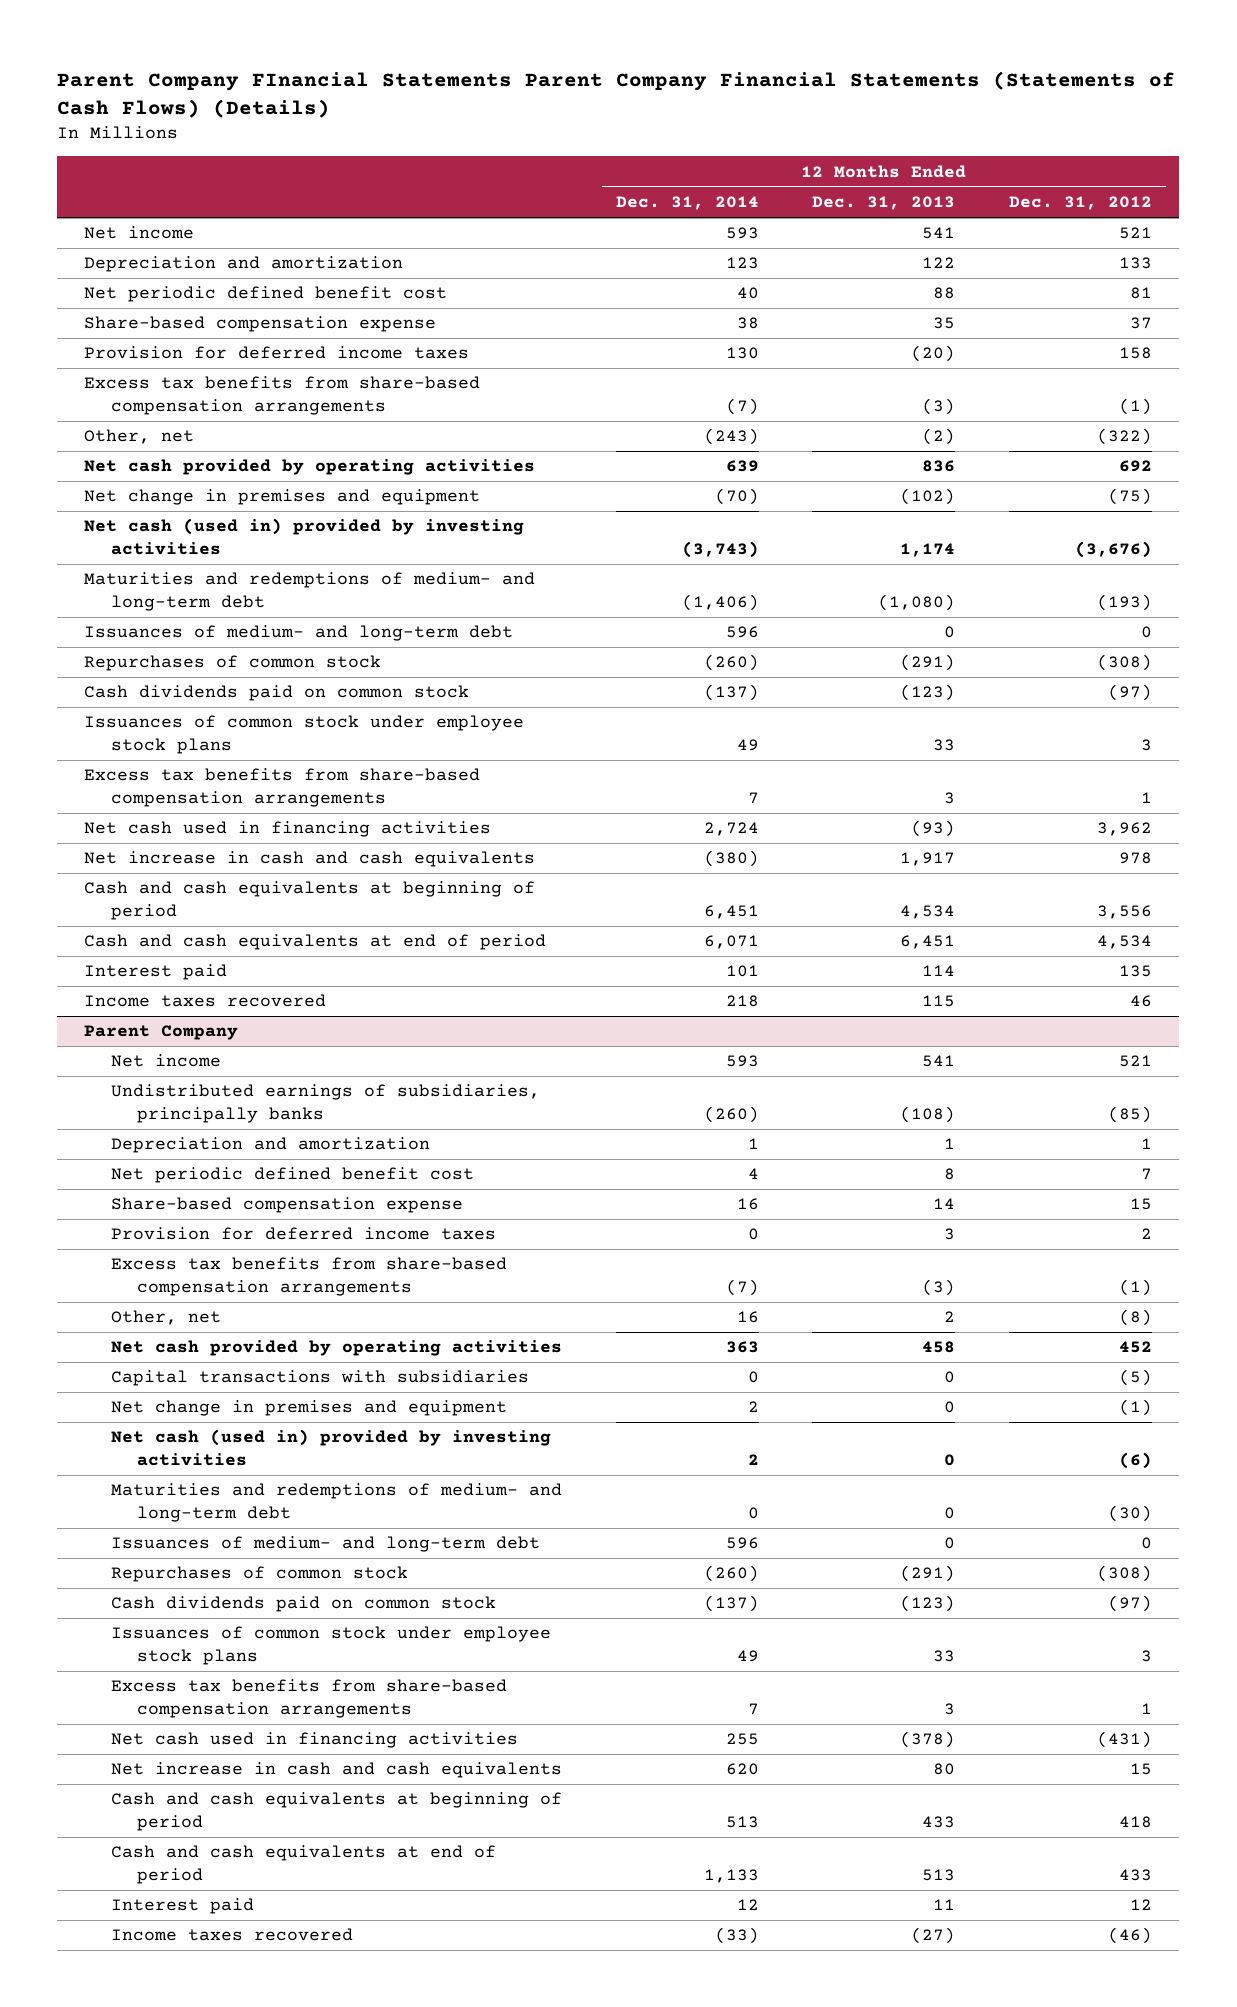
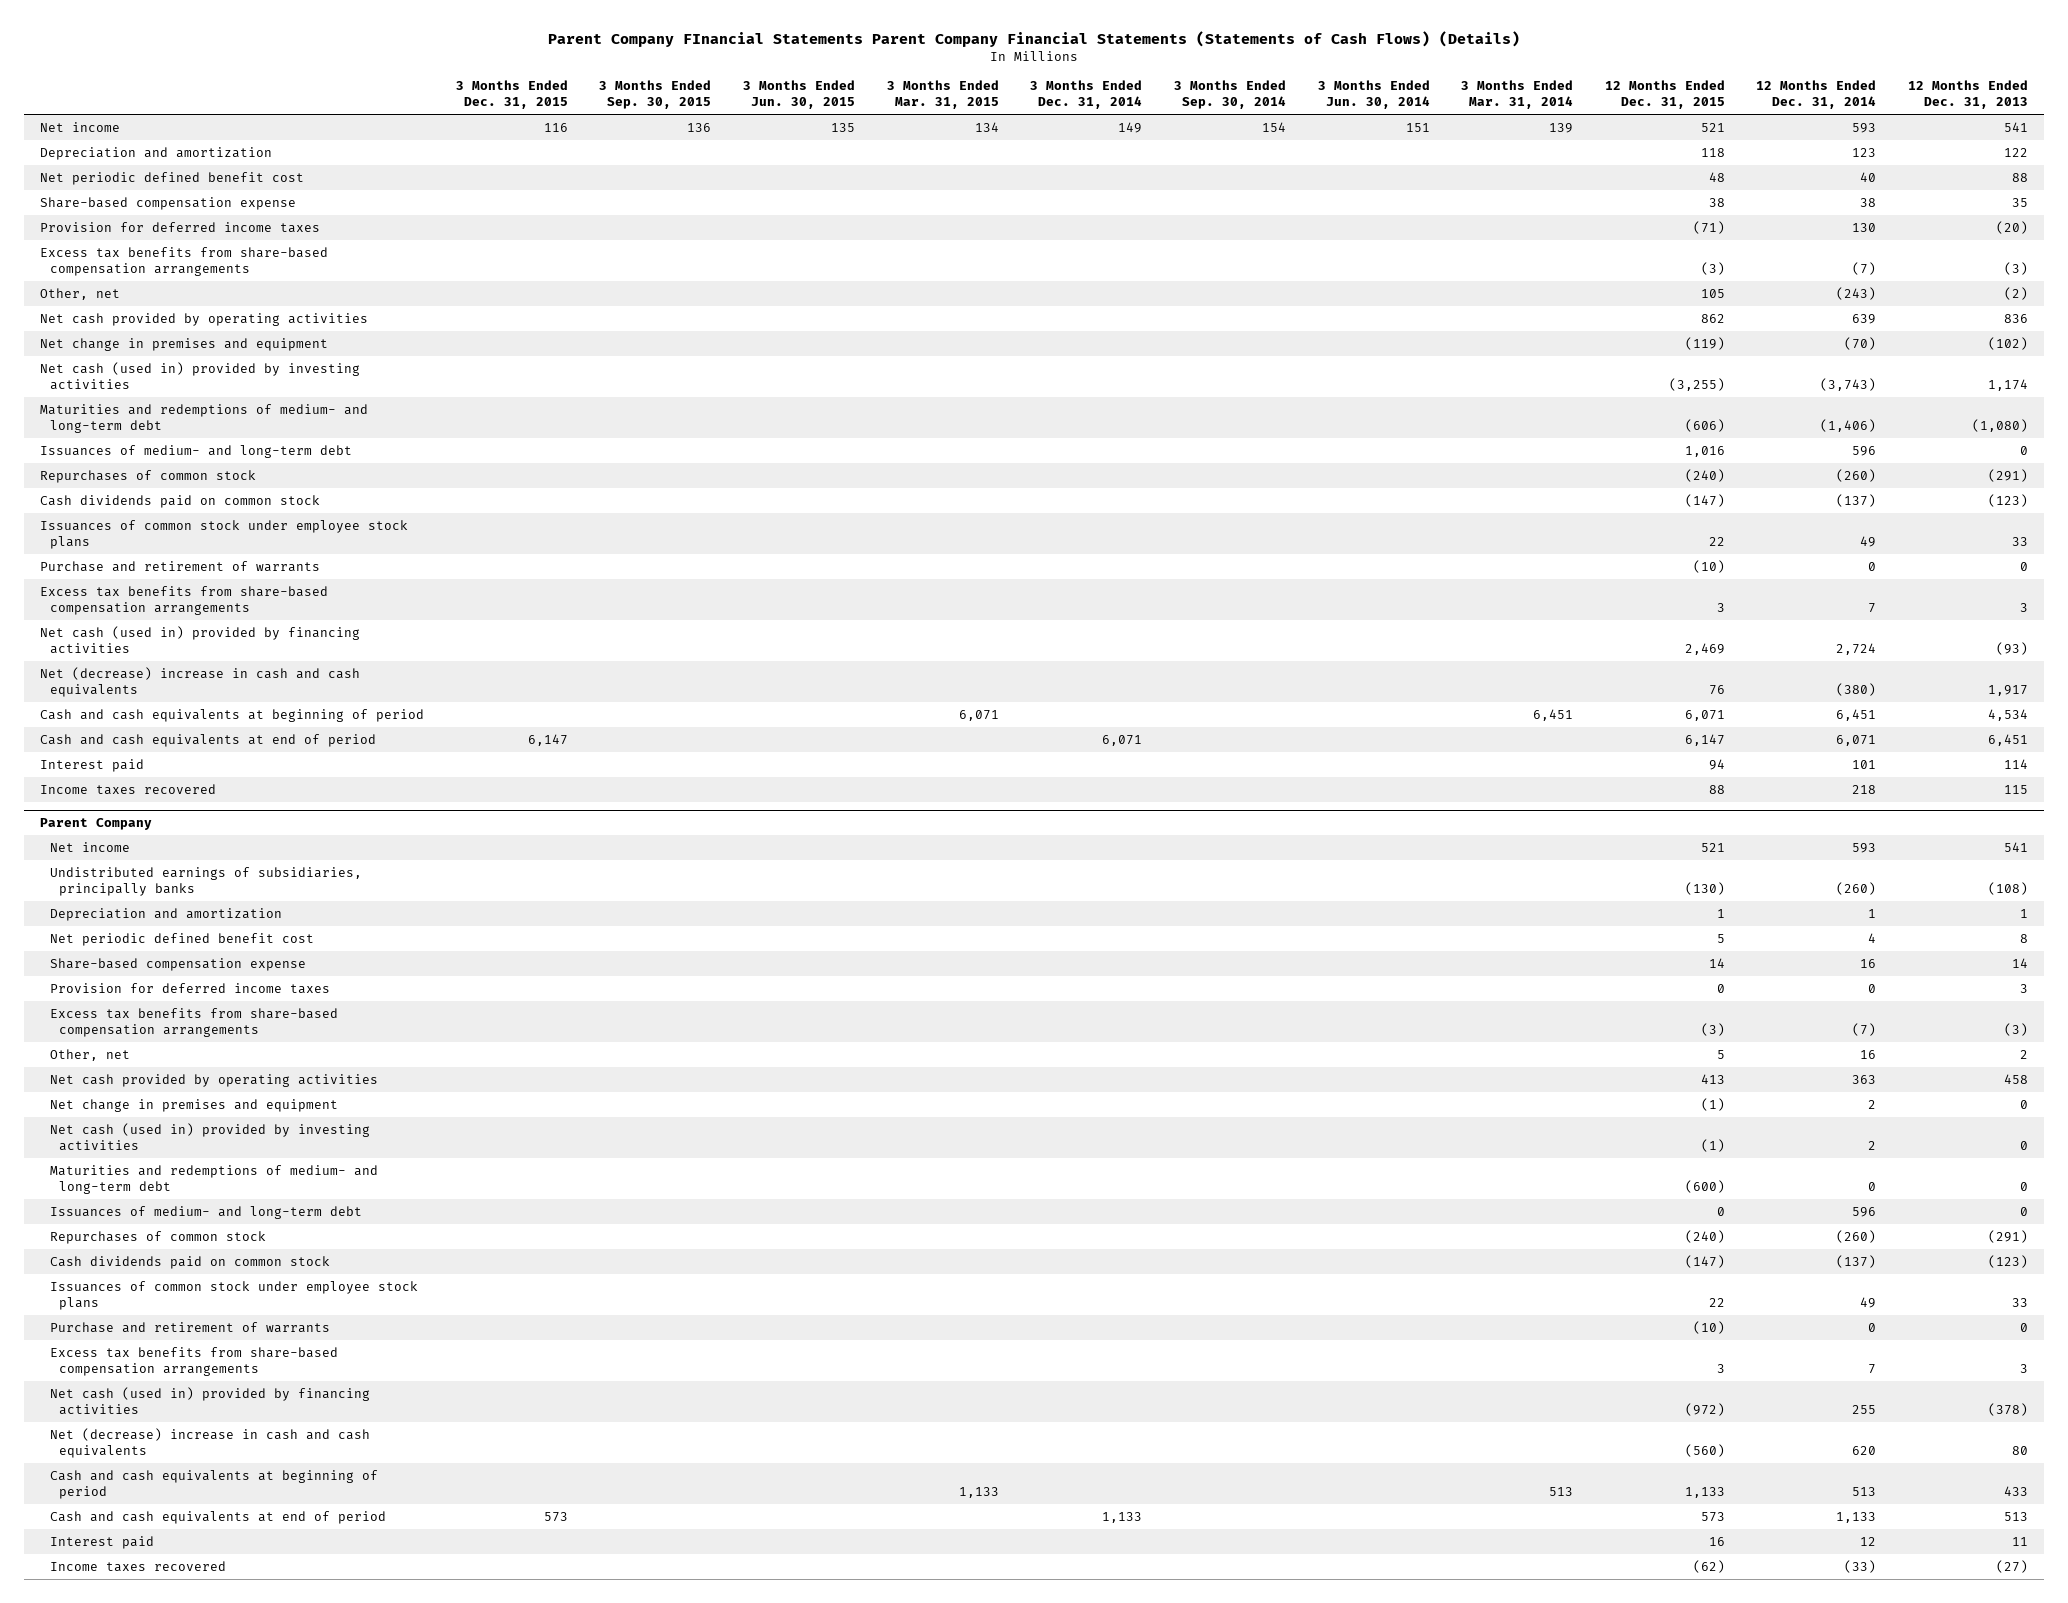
- | 12 Months Ended Dec. 31, 2014 | 12 Months Ended Dec. 31, 2013 | 12 Months Ended Dec. 31, 2012
+ | 3 Months Ended Dec. 31, 2015 | 3 Months Ended Sep. 30, 2015 | 3 Months Ended Jun. 30, 2015 | 3 Months Ended Mar. 31, 2015 | 3 Months Ended Dec. 31, 2014 | 3 Months Ended Sep. 30, 2014 | 3 Months Ended Jun. 30, 2014 | 3 Months Ended Mar. 31, 2014 | 12 Months Ended Dec. 31, 2015 | 12 Months Ended Dec. 31, 2014 | 12 Months Ended Dec. 31, 2013
+ Purchase and retirement of warrants | | | | | | | | | (10) | 0 | 0
- Net cash used in financing activities | 2,724 | (93) | 3,962
- Net increase in cash and cash equivalents | (380) | 1,917 | 978
+ Net cash (used in) provided by financing activities | | | | | | | | | 2,469 | 2,724 | (93)
+ Net (decrease) increase in cash and cash equivalents | | | | | | | | | 76 | (380) | 1,917
@ Parent Company
- Capital transactions with subsidiaries | 0 | 0 | (5)
+ Purchase and retirement of warrants | | | | | | | | | (10) | 0 | 0
- Net cash used in financing activities | 255 | (378) | (431)
- Net increase in cash and cash equivalents | 620 | 80 | 15
+ Net cash (used in) provided by financing activities | | | | | | | | | (972) | 255 | (378)
+ Net (decrease) increase in cash and cash equivalents | | | | | | | | | (560) | 620 | 80

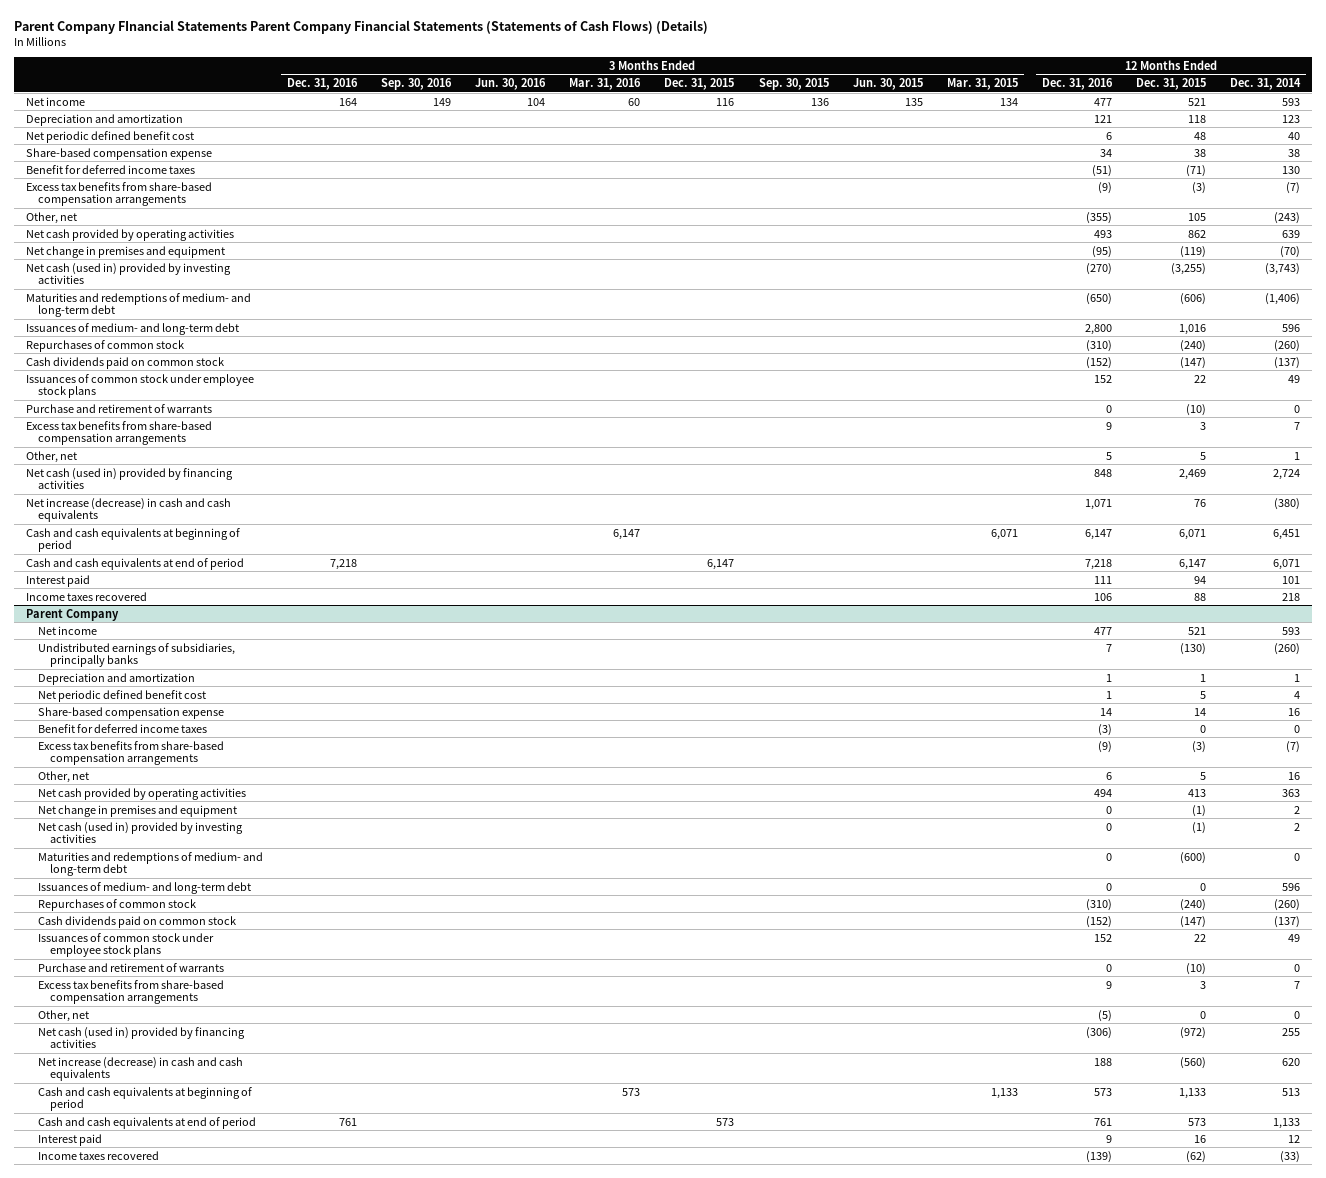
- | 3 Months Ended Dec. 31, 2015 | 3 Months Ended Sep. 30, 2015 | 3 Months Ended Jun. 30, 2015 | 3 Months Ended Mar. 31, 2015 | 3 Months Ended Dec. 31, 2014 | 3 Months Ended Sep. 30, 2014 | 3 Months Ended Jun. 30, 2014 | 3 Months Ended Mar. 31, 2014 | 12 Months Ended Dec. 31, 2015 | 12 Months Ended Dec. 31, 2014 | 12 Months Ended Dec. 31, 2013
+ | 3 Months Ended Dec. 31, 2016 | 3 Months Ended Sep. 30, 2016 | 3 Months Ended Jun. 30, 2016 | 3 Months Ended Mar. 31, 2016 | 3 Months Ended Dec. 31, 2015 | 3 Months Ended Sep. 30, 2015 | 3 Months Ended Jun. 30, 2015 | 3 Months Ended Mar. 31, 2015 | 12 Months Ended Dec. 31, 2016 | 12 Months Ended Dec. 31, 2015 | 12 Months Ended Dec. 31, 2014
- Provision for deferred income taxes | | | | | | | | | (71) | 130 | (20)
+ Benefit for deferred income taxes | | | | | | | | | (51) | (71) | 130
+ Other, net | | | | | | | | | 5 | 5 | 1
- Net (decrease) increase in cash and cash equivalents | | | | | | | | | 76 | (380) | 1,917
+ Net increase (decrease) in cash and cash equivalents | | | | | | | | | 1,071 | 76 | (380)
@ Parent Company
- Provision for deferred income taxes | | | | | | | | | 0 | 0 | 3
+ Benefit for deferred income taxes | | | | | | | | | (3) | 0 | 0
+ Other, net | | | | | | | | | (5) | 0 | 0
- Net (decrease) increase in cash and cash equivalents | | | | | | | | | (560) | 620 | 80
+ Net increase (decrease) in cash and cash equivalents | | | | | | | | | 188 | (560) | 620

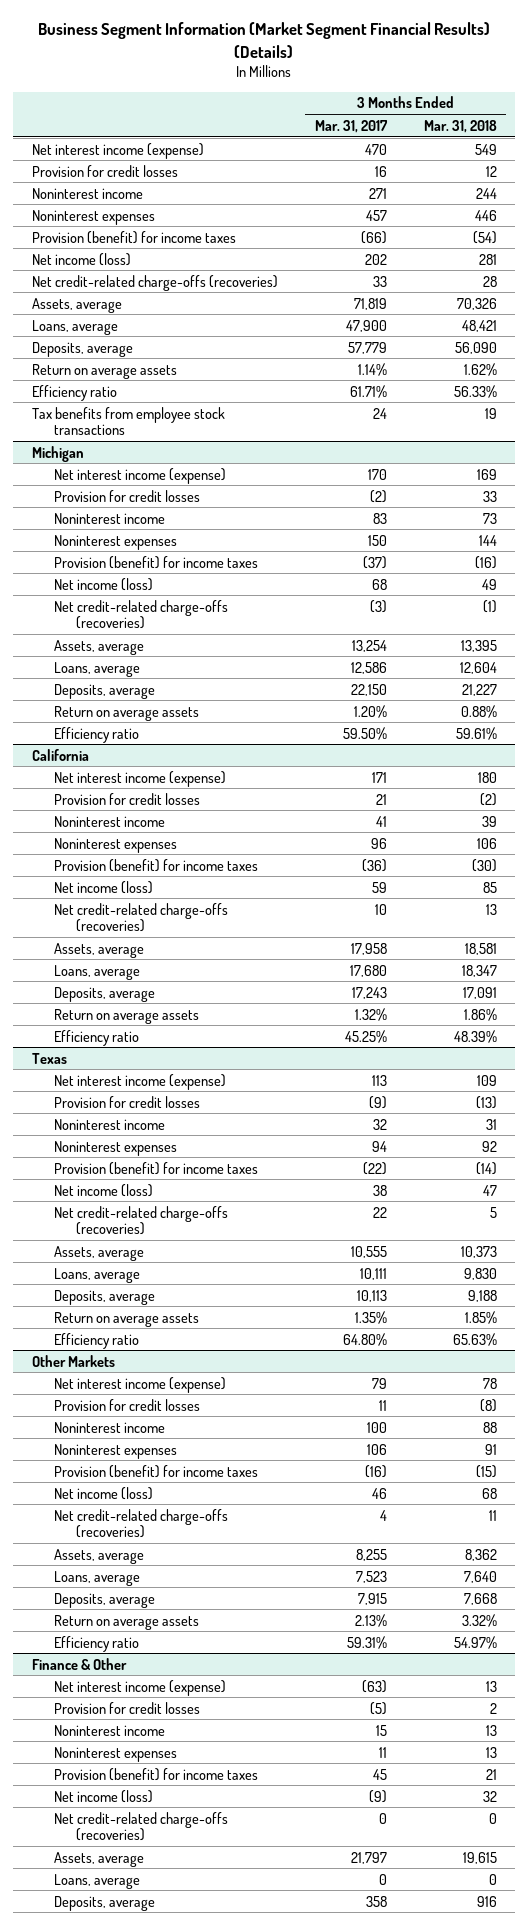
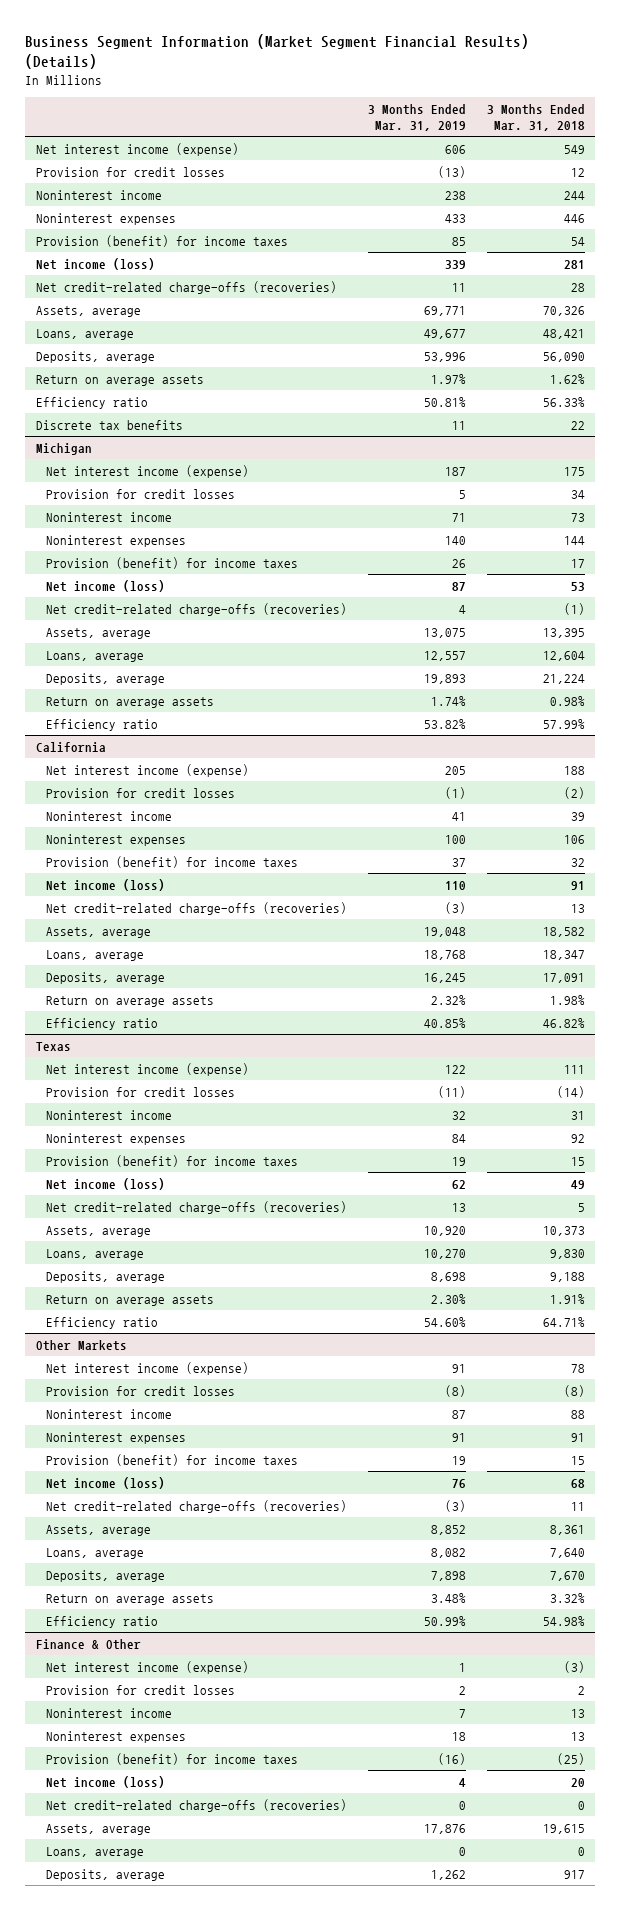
- | 3 Months Ended Mar. 31, 2017 | 3 Months Ended Mar. 31, 2018
+ | 3 Months Ended Mar. 31, 2019 | 3 Months Ended Mar. 31, 2018
- Provision (benefit) for income taxes | (66) | (54)
+ Provision (benefit) for income taxes | 85 | 54
- Tax benefits from employee stock transactions | 24 | 19
+ Discrete tax benefits | 11 | 22
@ Michigan
- Net interest income (expense) | 170 | 169
- Provision for credit losses | (2) | 33
+ Net interest income (expense) | 187 | 175
+ Provision for credit losses | 5 | 34
- Provision (benefit) for income taxes | (37) | (16)
- Net income (loss) | 68 | 49
+ Provision (benefit) for income taxes | 26 | 17
+ Net income (loss) | 87 | 53
- Deposits, average | 22,150 | 21,227
- Return on average assets | 1.20% | 0.88%
- Efficiency ratio | 59.50% | 59.61%
+ Deposits, average | 19,893 | 21,224
+ Return on average assets | 1.74% | 0.98%
+ Efficiency ratio | 53.82% | 57.99%
@ California
- Net interest income (expense) | 171 | 180
+ Net interest income (expense) | 205 | 188
- Provision (benefit) for income taxes | (36) | (30)
- Net income (loss) | 59 | 85
+ Provision (benefit) for income taxes | 37 | 32
+ Net income (loss) | 110 | 91
- Assets, average | 17,958 | 18,581
+ Assets, average | 19,048 | 18,582
- Return on average assets | 1.32% | 1.86%
- Efficiency ratio | 45.25% | 48.39%
+ Return on average assets | 2.32% | 1.98%
+ Efficiency ratio | 40.85% | 46.82%
@ Texas
- Net interest income (expense) | 113 | 109
- Provision for credit losses | (9) | (13)
+ Net interest income (expense) | 122 | 111
+ Provision for credit losses | (11) | (14)
- Provision (benefit) for income taxes | (22) | (14)
- Net income (loss) | 38 | 47
+ Provision (benefit) for income taxes | 19 | 15
+ Net income (loss) | 62 | 49
- Return on average assets | 1.35% | 1.85%
- Efficiency ratio | 64.80% | 65.63%
+ Return on average assets | 2.30% | 1.91%
+ Efficiency ratio | 54.60% | 64.71%
@ Other Markets
- Provision (benefit) for income taxes | (16) | (15)
+ Provision (benefit) for income taxes | 19 | 15
- Assets, average | 8,255 | 8,362
+ Assets, average | 8,852 | 8,361
- Deposits, average | 7,915 | 7,668
+ Deposits, average | 7,898 | 7,670
- Efficiency ratio | 59.31% | 54.97%
+ Efficiency ratio | 50.99% | 54.98%
@ Finance & Other
- Net interest income (expense) | (63) | 13
+ Net interest income (expense) | 1 | (3)
- Provision (benefit) for income taxes | 45 | 21
- Net income (loss) | (9) | 32
+ Provision (benefit) for income taxes | (16) | (25)
+ Net income (loss) | 4 | 20
- Deposits, average | 358 | 916
+ Deposits, average | 1,262 | 917

